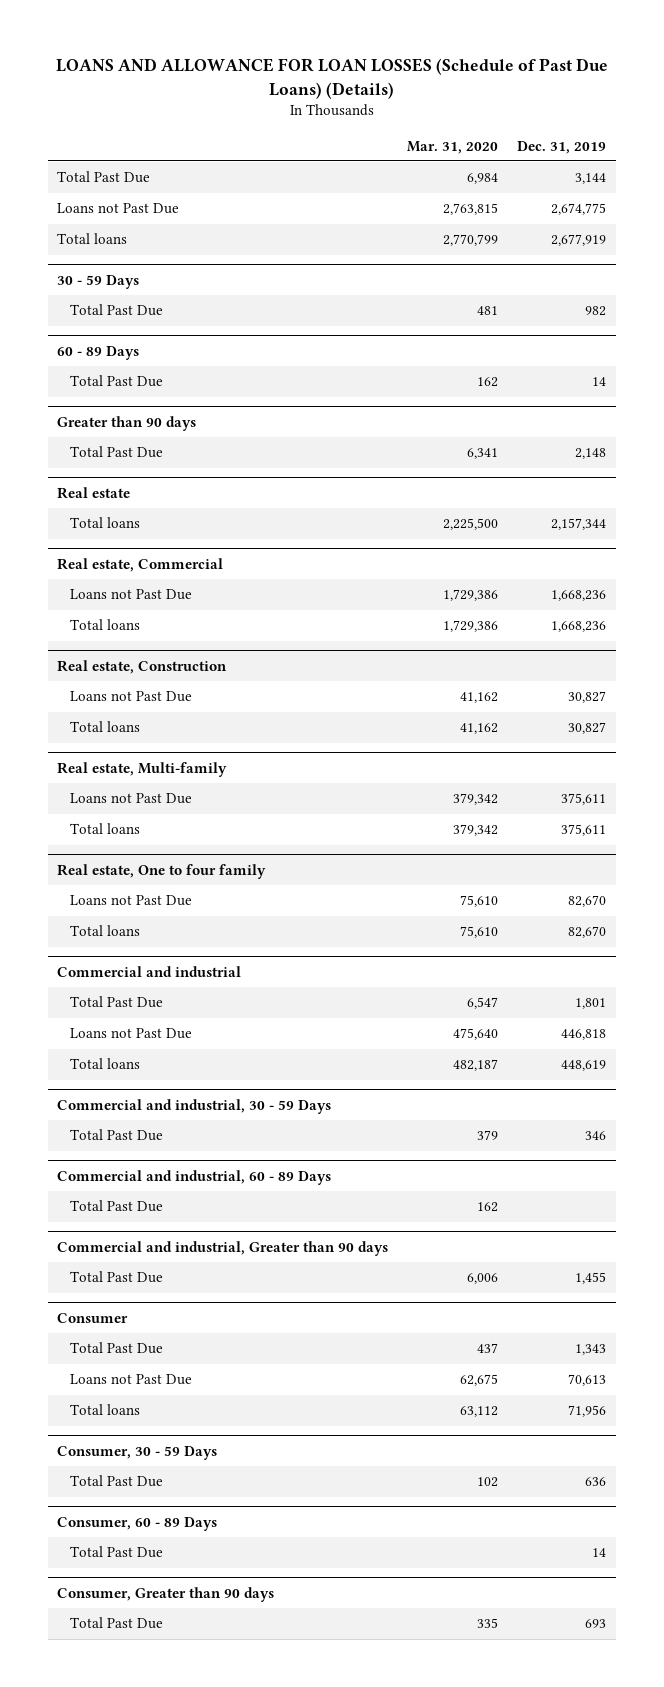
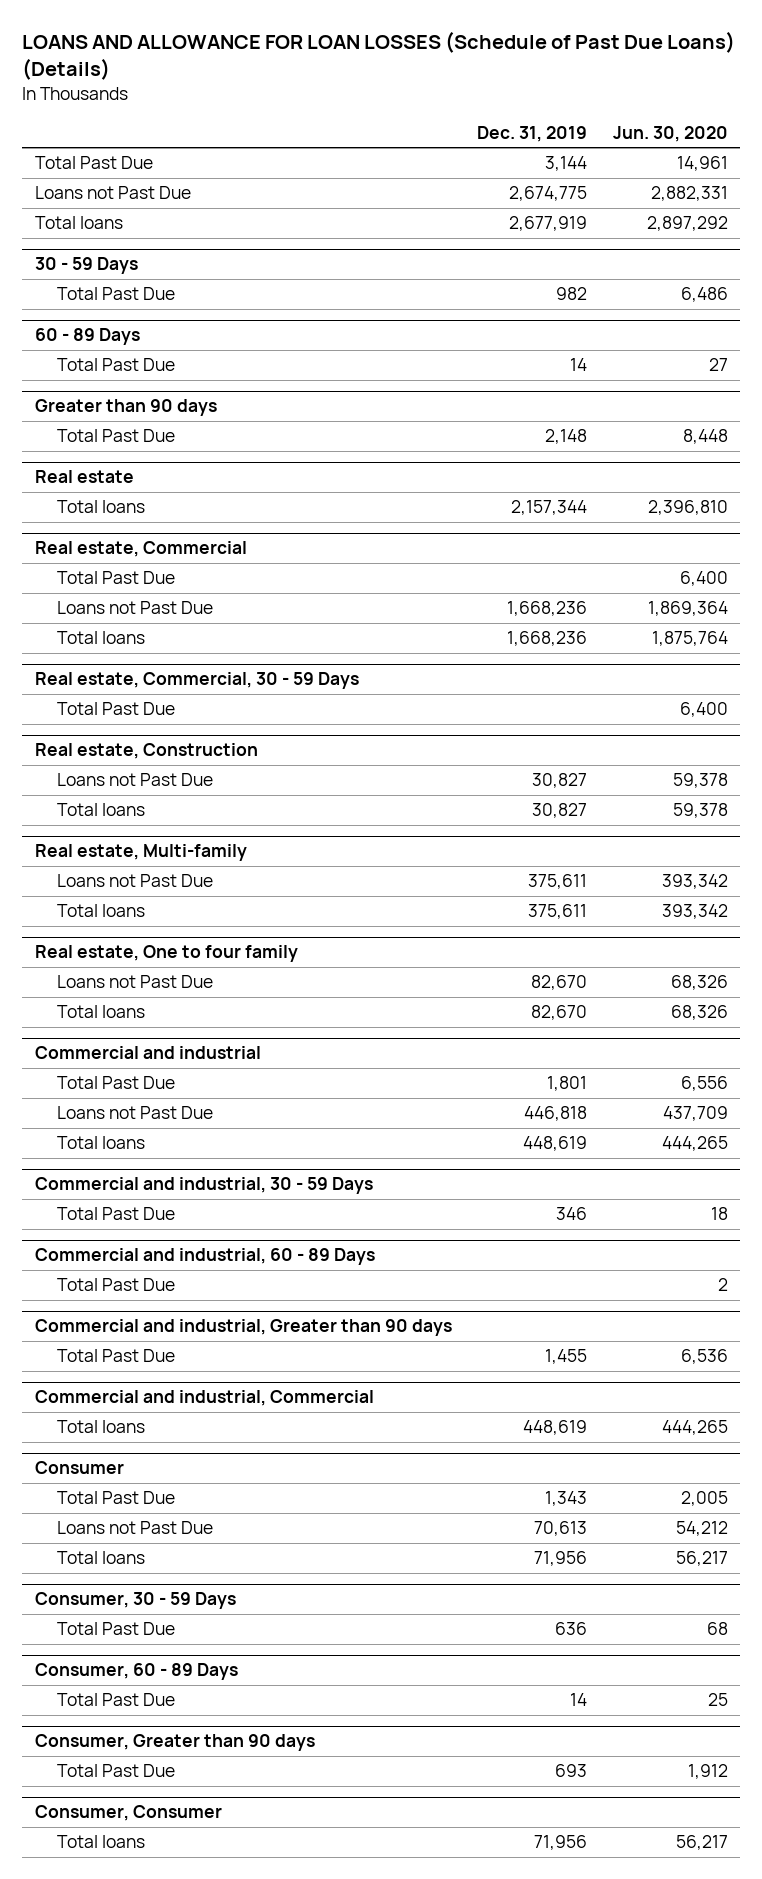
- | Mar. 31, 2020 | Dec. 31, 2019
+ | Dec. 31, 2019 | Jun. 30, 2020
@ Real estate, Commercial
+ Total Past Due | | 6,400
+ Real estate, Commercial, 30 - 59 Days
+ Total Past Due | | 6,400
+ Commercial and industrial, Commercial
+ Total loans | 448,619 | 444,265
+ Consumer, Consumer
+ Total loans | 71,956 | 56,217

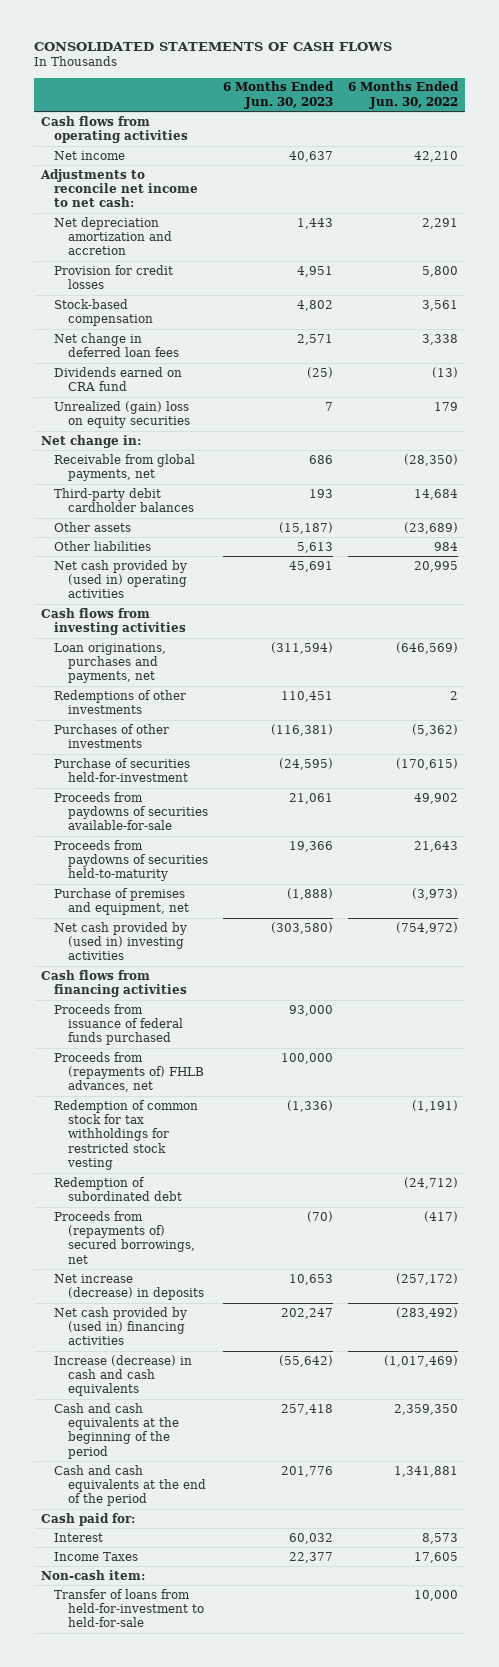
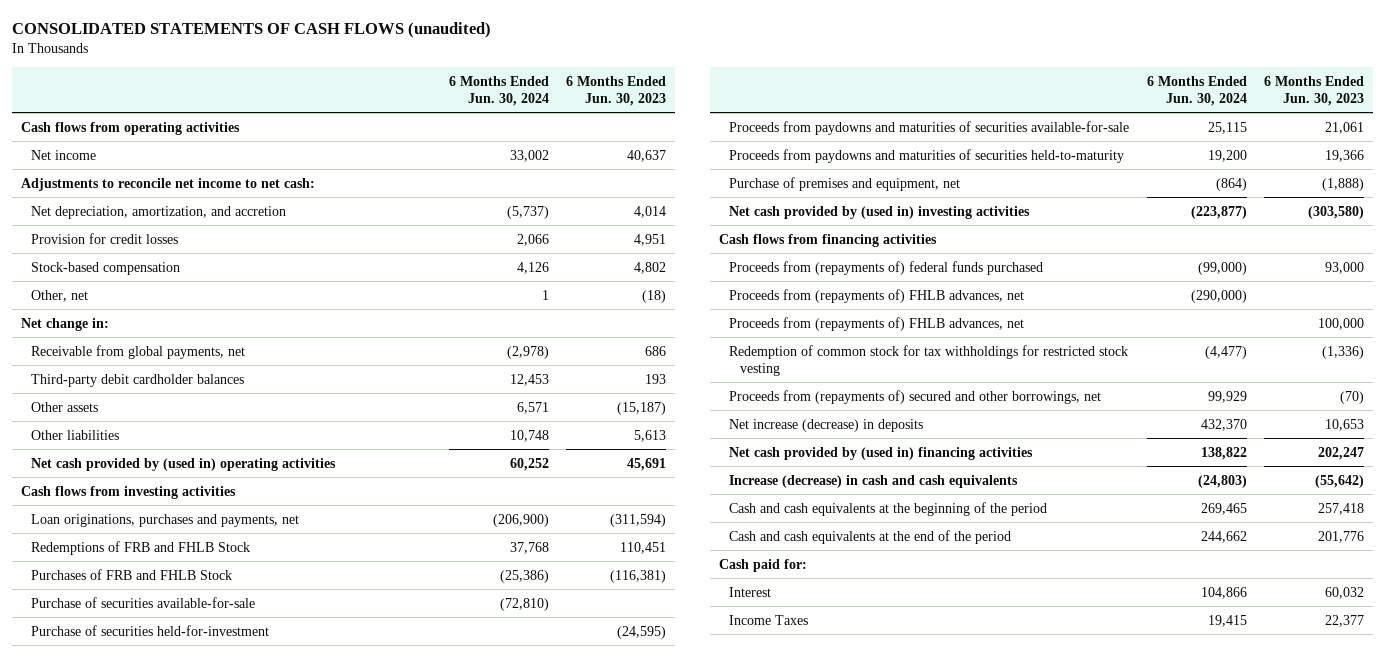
- CONSOLIDATED STATEMENTS OF CASH FLOWS
+ CONSOLIDATED STATEMENTS OF CASH FLOWS (unaudited)
- | 6 Months Ended Jun. 30, 2023 | 6 Months Ended Jun. 30, 2022
+ | 6 Months Ended Jun. 30, 2024 | 6 Months Ended Jun. 30, 2023
- Net depreciation amortization and accretion | 1,443 | 2,291
+ Net depreciation, amortization, and accretion | (5,737) | 4,014
- Net change in deferred loan fees | 2,571 | 3,338
- Dividends earned on CRA fund | (25) | (13)
- Unrealized (gain) loss on equity securities | 7 | 179
+ Other, net | 1 | (18)
- Redemptions of other investments | 110,451 | 2
- Purchases of other investments | (116,381) | (5,362)
+ Redemptions of FRB and FHLB Stock | 37,768 | 110,451
+ Purchases of FRB and FHLB Stock | (25,386) | (116,381)
+ Purchase of securities available-for-sale | (72,810) |
- Proceeds from paydowns of securities available-for-sale | 21,061 | 49,902
- Proceeds from paydowns of securities held-to-maturity | 19,366 | 21,643
+ Proceeds from paydowns and maturities of securities available-for-sale | 25,115 | 21,061
+ Proceeds from paydowns and maturities of securities held-to-maturity | 19,200 | 19,366
- Proceeds from issuance of federal funds purchased | 93,000 |
+ Proceeds from (repayments of) federal funds purchased | (99,000) | 93,000
+ Proceeds from (repayments of) FHLB advances, net | (290,000) |
- Redemption of subordinated debt | | (24,712)
- Proceeds from (repayments of) secured borrowings, net | (70) | (417)
+ Proceeds from (repayments of) secured and other borrowings, net | 99,929 | (70)
- Non-cash item:
- Transfer of loans from held-for-investment to held-for-sale | | 10,000

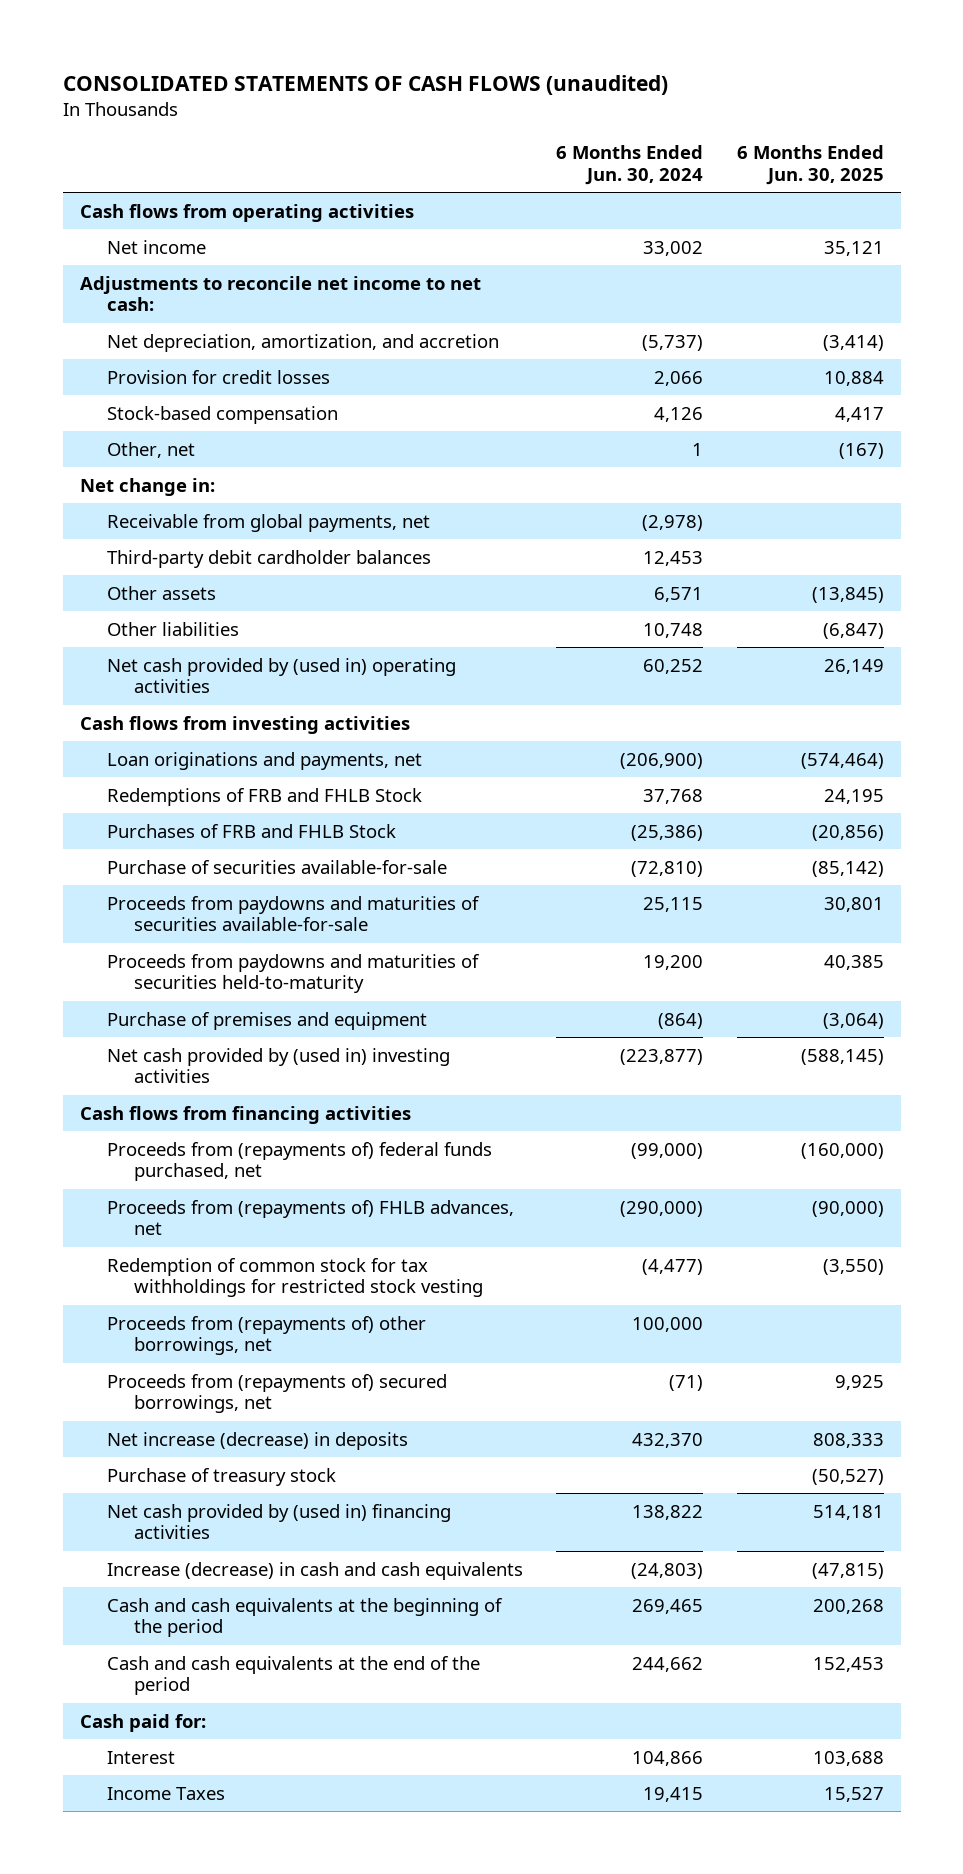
- | 6 Months Ended Jun. 30, 2024 | 6 Months Ended Jun. 30, 2023
+ | 6 Months Ended Jun. 30, 2024 | 6 Months Ended Jun. 30, 2025
- Loan originations, purchases and payments, net | (206,900) | (311,594)
+ Loan originations and payments, net | (206,900) | (574,464)
- Purchase of securities held-for-investment | | (24,595)
- Purchase of premises and equipment, net | (864) | (1,888)
+ Purchase of premises and equipment | (864) | (3,064)
- Proceeds from (repayments of) federal funds purchased | (99,000) | 93,000
+ Proceeds from (repayments of) federal funds purchased, net | (99,000) | (160,000)
- Proceeds from (repayments of) FHLB advances, net | | 100,000
- Proceeds from (repayments of) secured and other borrowings, net | 99,929 | (70)
+ Proceeds from (repayments of) other borrowings, net | 100,000 |
+ Proceeds from (repayments of) secured borrowings, net | (71) | 9,925
+ Purchase of treasury stock | | (50,527)

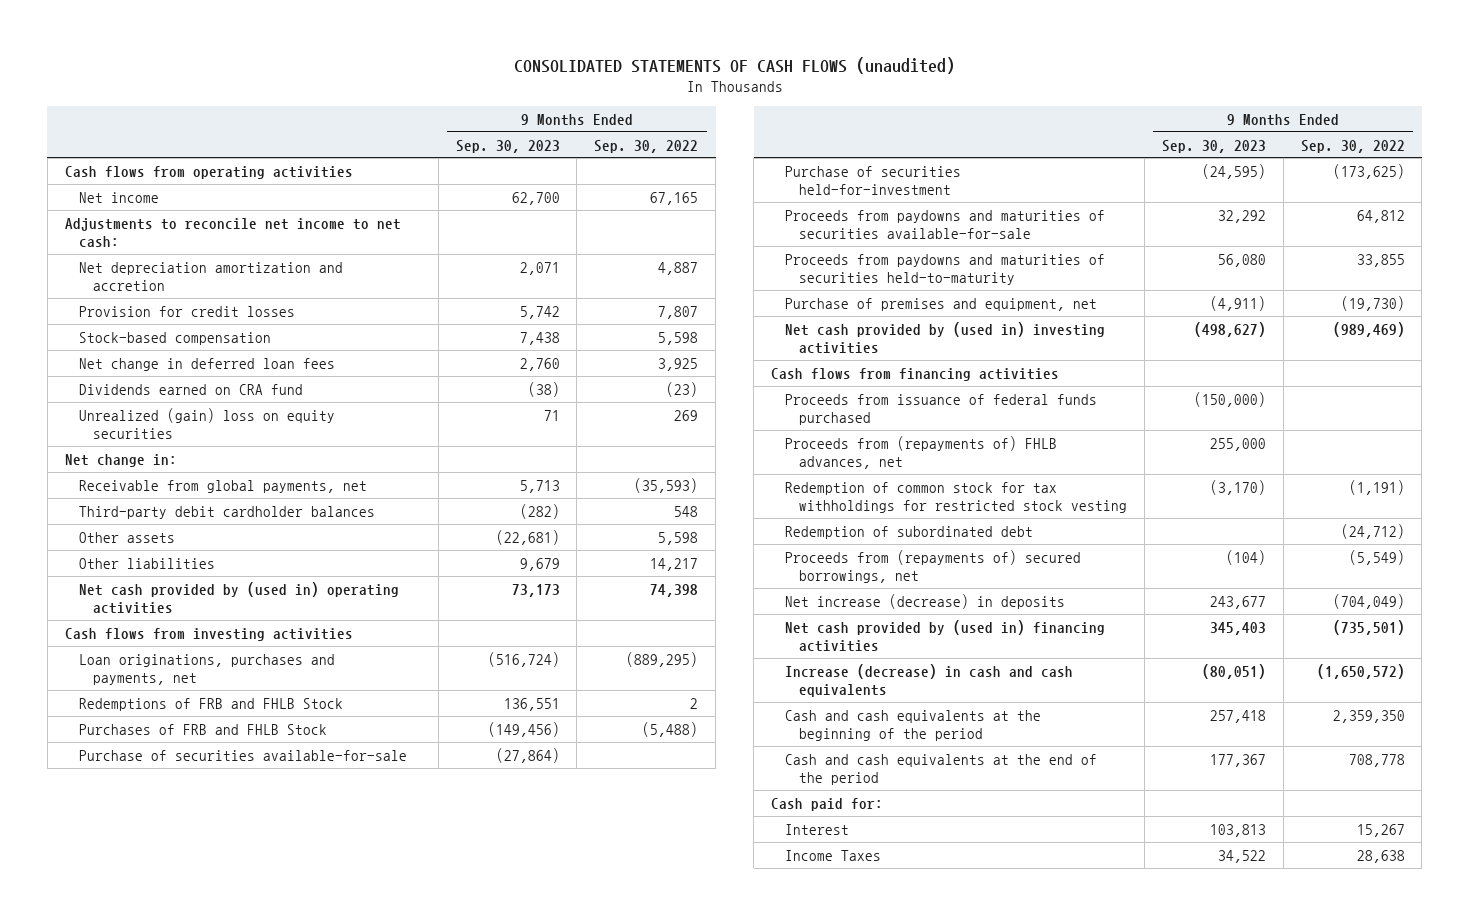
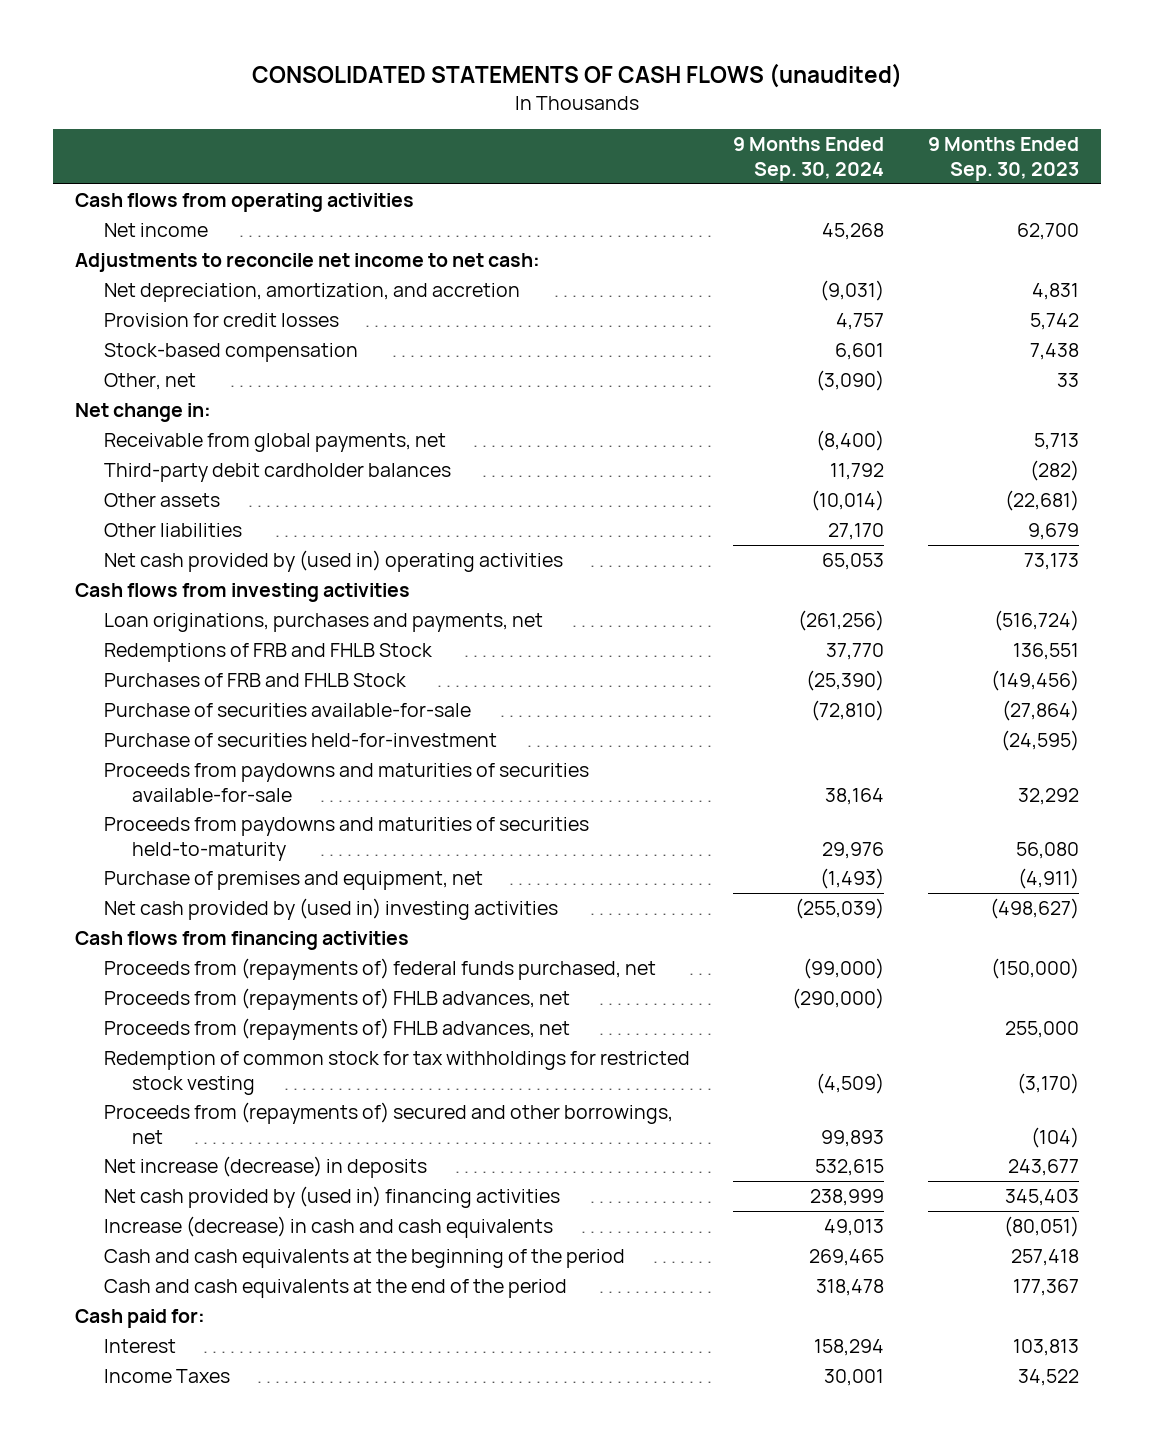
- | 9 Months Ended Sep. 30, 2023 | 9 Months Ended Sep. 30, 2022
+ | 9 Months Ended Sep. 30, 2024 | 9 Months Ended Sep. 30, 2023
- Net depreciation amortization and accretion | 2,071 | 4,887
+ Net depreciation, amortization, and accretion | (9,031) | 4,831
- Net change in deferred loan fees | 2,760 | 3,925
- Dividends earned on CRA fund | (38) | (23)
- Unrealized (gain) loss on equity securities | 71 | 269
+ Other, net | (3,090) | 33
- Proceeds from issuance of federal funds purchased | (150,000) |
+ Proceeds from (repayments of) federal funds purchased, net | (99,000) | (150,000)
+ Proceeds from (repayments of) FHLB advances, net | (290,000) |
- Redemption of subordinated debt | | (24,712)
- Proceeds from (repayments of) secured borrowings, net | (104) | (5,549)
+ Proceeds from (repayments of) secured and other borrowings, net | 99,893 | (104)

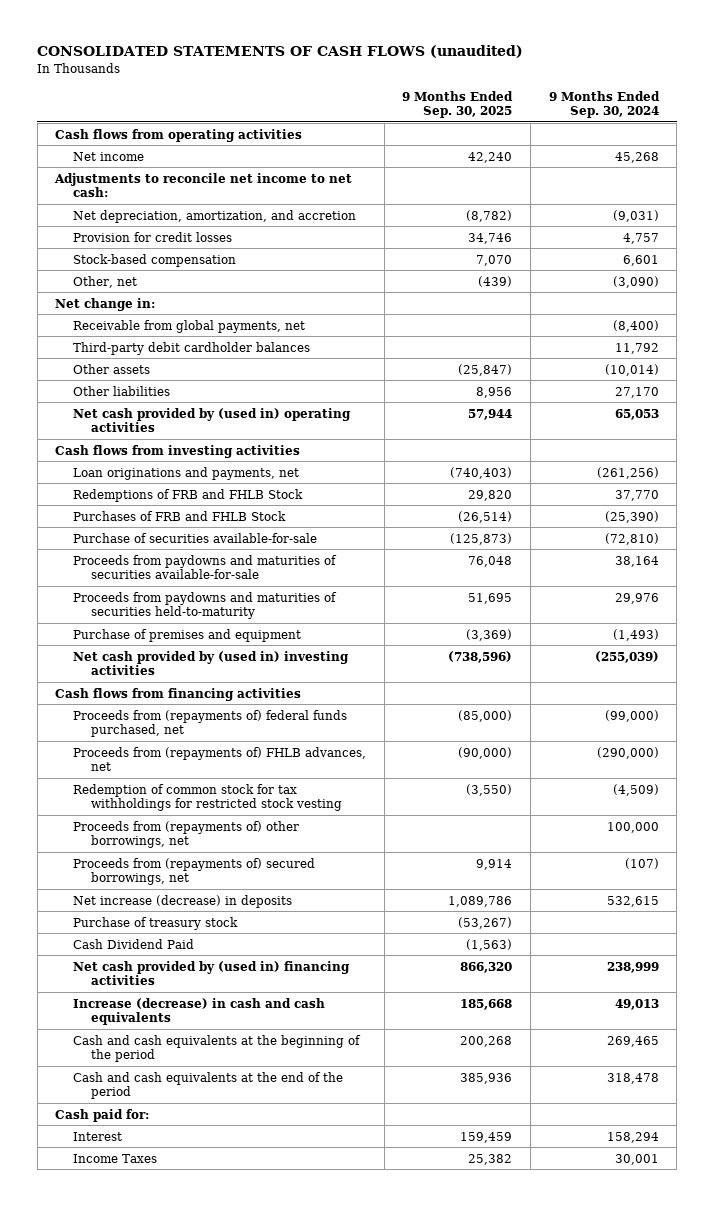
- | 9 Months Ended Sep. 30, 2024 | 9 Months Ended Sep. 30, 2023
+ | 9 Months Ended Sep. 30, 2025 | 9 Months Ended Sep. 30, 2024
- Loan originations, purchases and payments, net | (261,256) | (516,724)
+ Loan originations and payments, net | (740,403) | (261,256)
- Purchase of securities held-for-investment | | (24,595)
- Purchase of premises and equipment, net | (1,493) | (4,911)
+ Purchase of premises and equipment | (3,369) | (1,493)
- Proceeds from (repayments of) FHLB advances, net | | 255,000
- Proceeds from (repayments of) secured and other borrowings, net | 99,893 | (104)
+ Proceeds from (repayments of) other borrowings, net | | 100,000
+ Proceeds from (repayments of) secured borrowings, net | 9,914 | (107)
+ Purchase of treasury stock | (53,267) |
+ Cash Dividend Paid | (1,563) |

